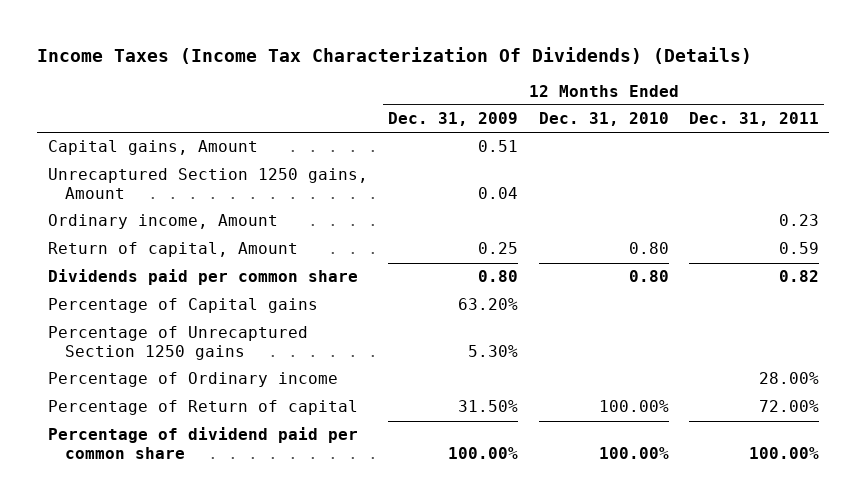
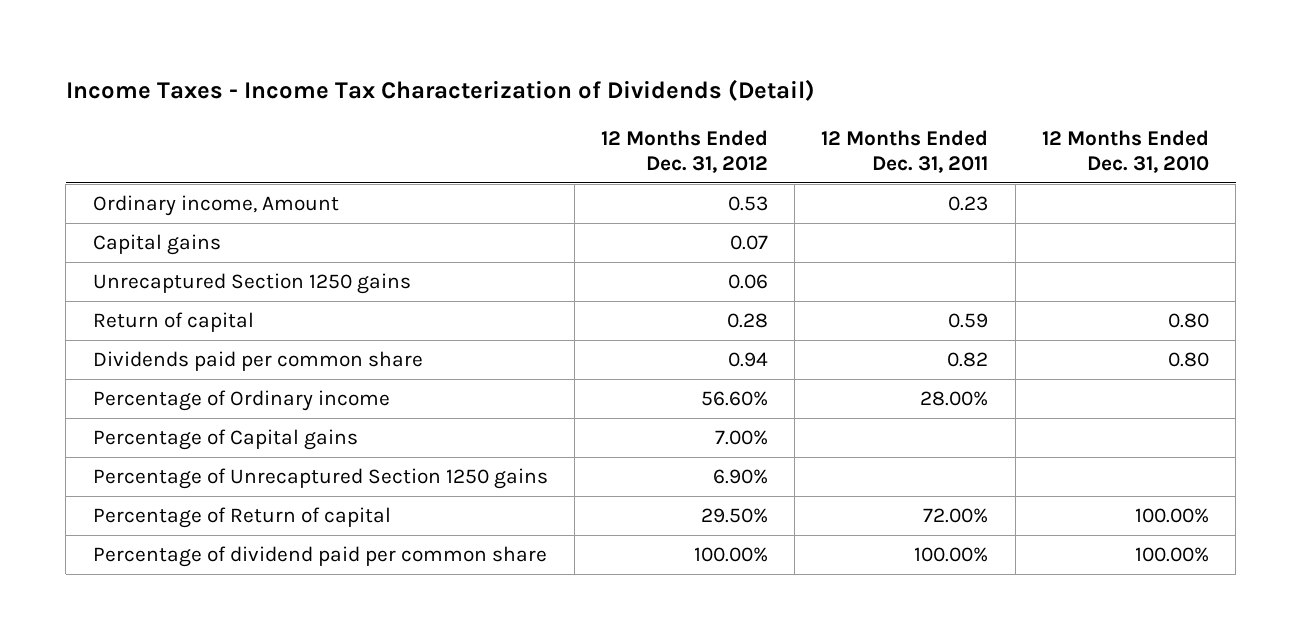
- Income Taxes (Income Tax Characterization Of Dividends) (Details)
+ Income Taxes - Income Tax Characterization of Dividends (Detail)
- | 12 Months Ended Dec. 31, 2009 | 12 Months Ended Dec. 31, 2010 | 12 Months Ended Dec. 31, 2011
+ | 12 Months Ended Dec. 31, 2012 | 12 Months Ended Dec. 31, 2011 | 12 Months Ended Dec. 31, 2010
- Capital gains, Amount | 0.51 | |
- Unrecaptured Section 1250 gains, Amount | 0.04 | |
- Return of capital, Amount | 0.25 | 0.80 | 0.59
+ Capital gains | 0.07 | |
+ Unrecaptured Section 1250 gains | 0.06 | |
+ Return of capital | 0.28 | 0.59 | 0.80
moved up: Percentage of Ordinary income | 56.60% | 28.00% |

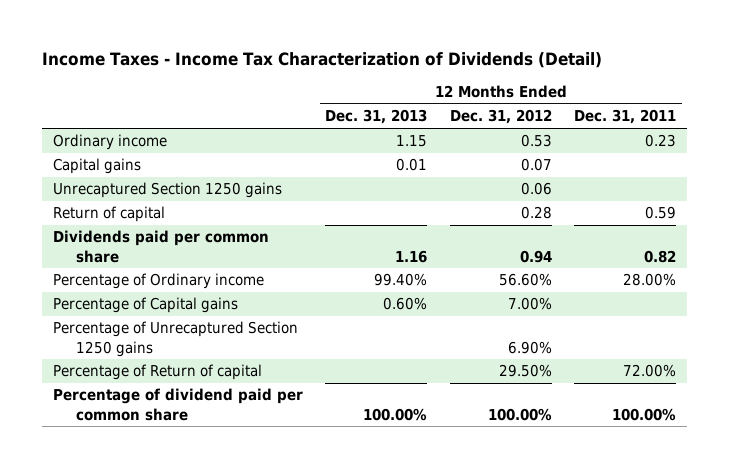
- | 12 Months Ended Dec. 31, 2012 | 12 Months Ended Dec. 31, 2011 | 12 Months Ended Dec. 31, 2010
+ | 12 Months Ended Dec. 31, 2013 | 12 Months Ended Dec. 31, 2012 | 12 Months Ended Dec. 31, 2011
- Ordinary income, Amount | 0.53 | 0.23 |
+ Ordinary income | 1.15 | 0.53 | 0.23

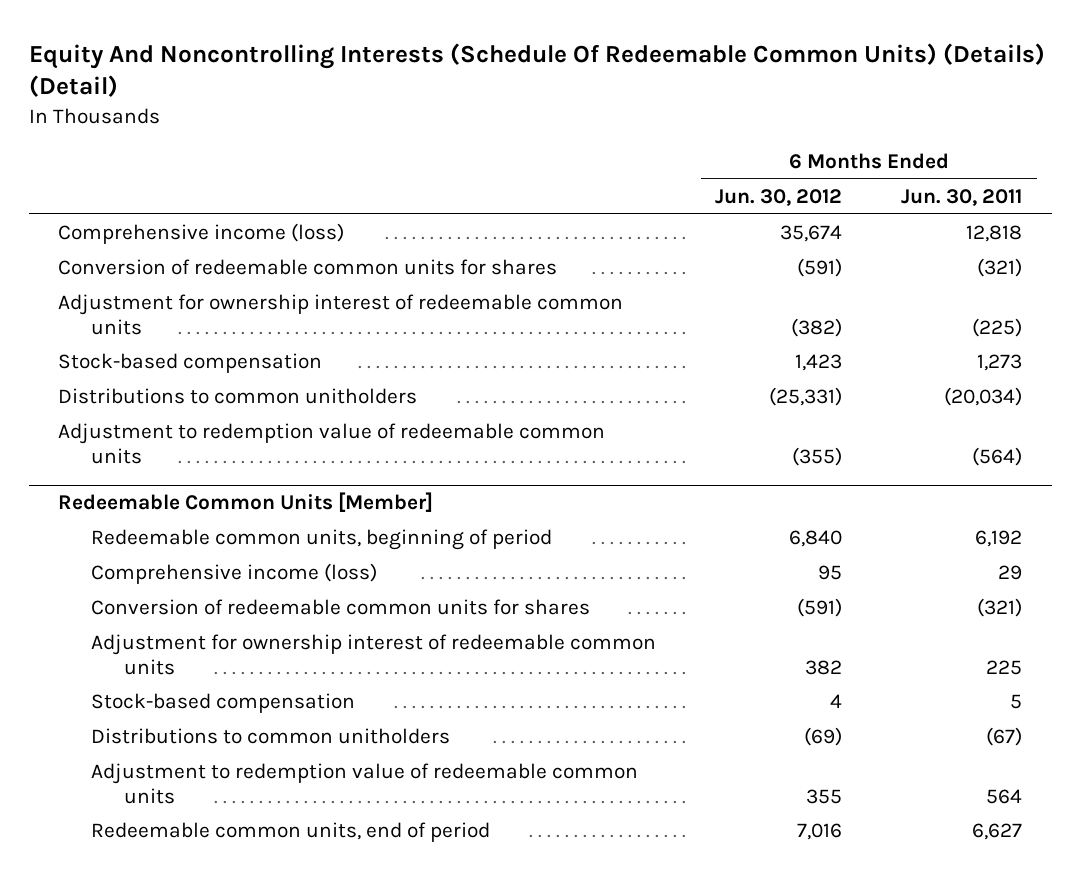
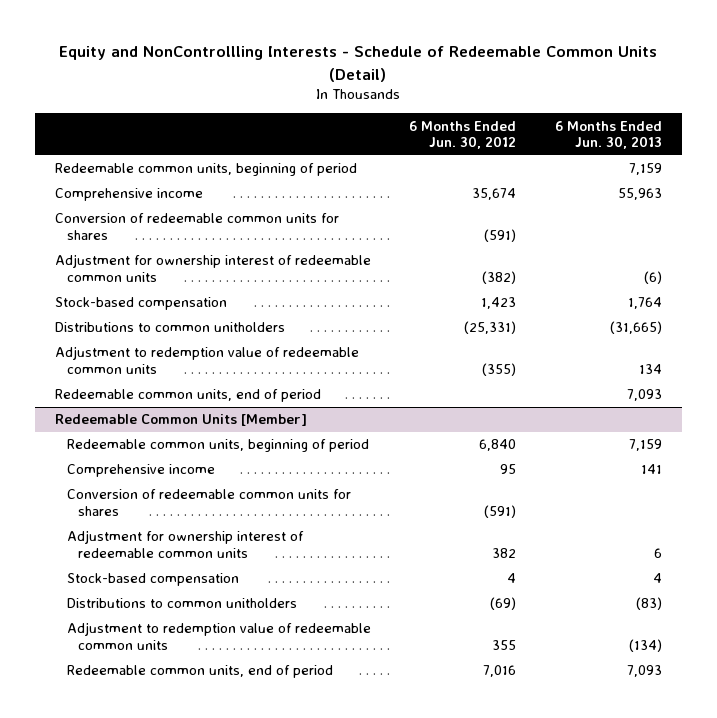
- Equity And Noncontrolling Interests (Schedule Of Redeemable Common Units) (Details) (Detail)
+ Equity and NonControllling Interests - Schedule of Redeemable Common Units (Detail)
- | 6 Months Ended Jun. 30, 2012 | 6 Months Ended Jun. 30, 2011
+ | 6 Months Ended Jun. 30, 2012 | 6 Months Ended Jun. 30, 2013
- Comprehensive income (loss) | 35,674 | 12,818
+ Redeemable common units, beginning of period | | 7,159
+ Comprehensive income | 35,674 | 55,963
+ Redeemable common units, end of period | | 7,093
@ Redeemable Common Units [Member]
- Comprehensive income (loss) | 95 | 29
+ Comprehensive income | 95 | 141

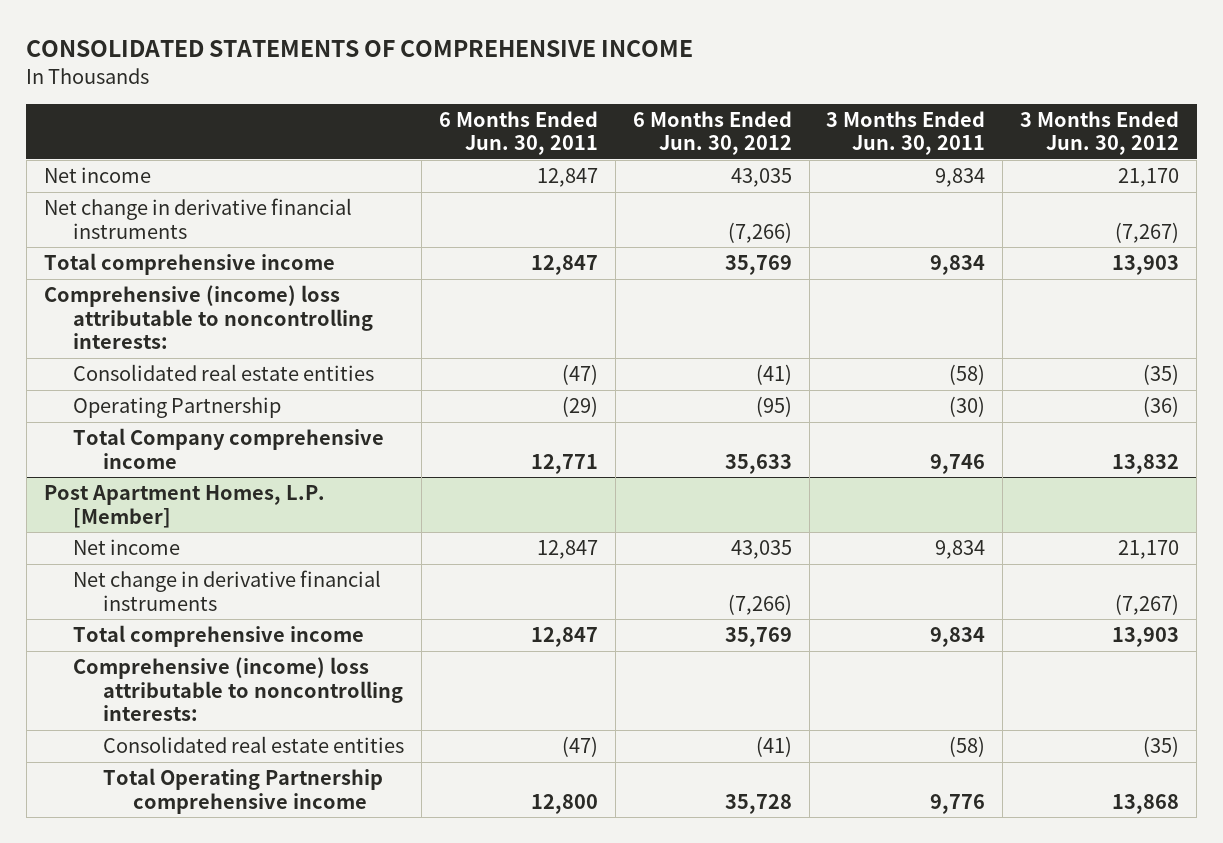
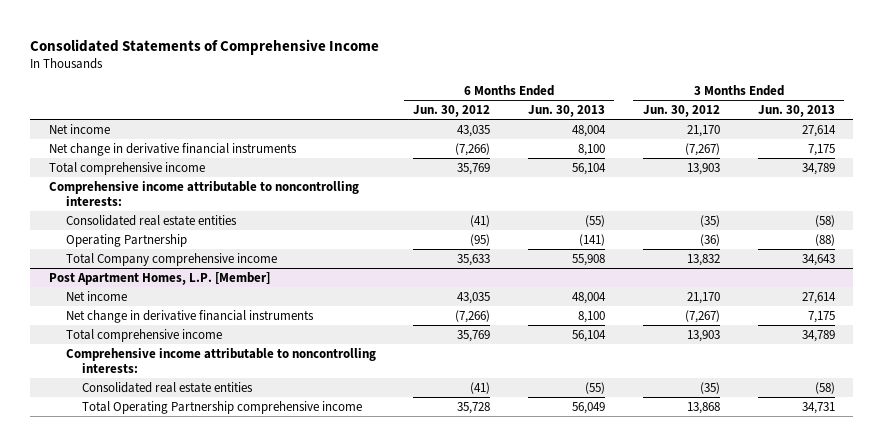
- CONSOLIDATED STATEMENTS OF COMPREHENSIVE INCOME
+ Consolidated Statements of Comprehensive Income
- | 6 Months Ended Jun. 30, 2011 | 6 Months Ended Jun. 30, 2012 | 3 Months Ended Jun. 30, 2011 | 3 Months Ended Jun. 30, 2012
+ | 6 Months Ended Jun. 30, 2012 | 6 Months Ended Jun. 30, 2013 | 3 Months Ended Jun. 30, 2012 | 3 Months Ended Jun. 30, 2013
- Comprehensive (income) loss attributable to noncontrolling interests:
+ Comprehensive income attributable to noncontrolling interests:
@ Post Apartment Homes, L.P. [Member]
- Comprehensive (income) loss attributable to noncontrolling interests:
+ Comprehensive income attributable to noncontrolling interests:

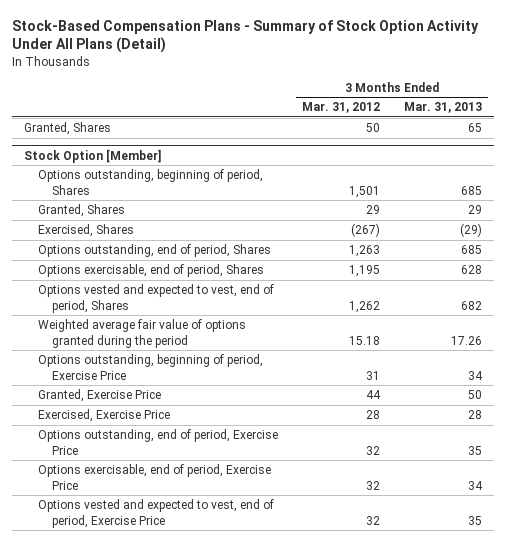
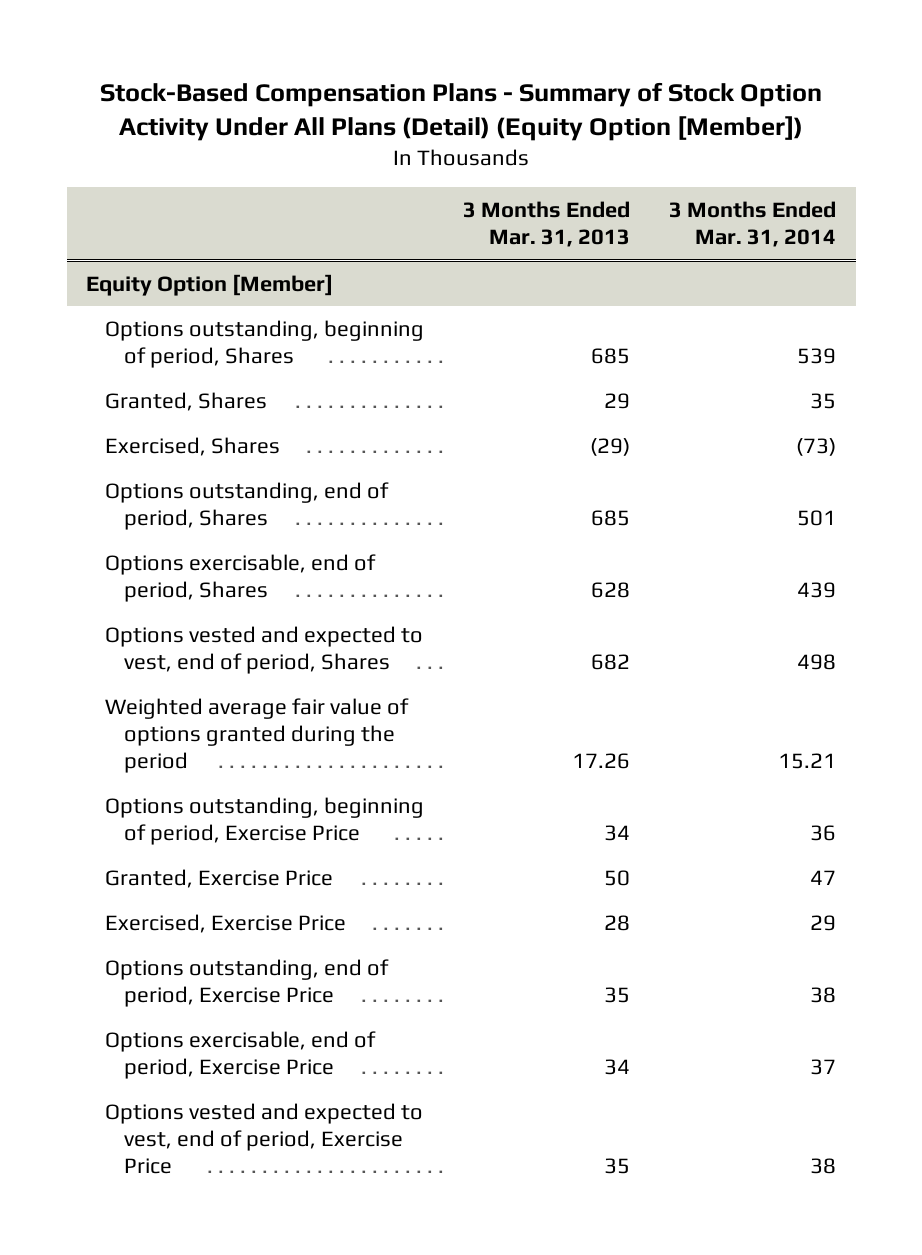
- Stock-Based Compensation Plans - Summary of Stock Option Activity Under All Plans (Detail)
+ Stock-Based Compensation Plans - Summary of Stock Option Activity Under All Plans (Detail) (Equity Option [Member])
- | 3 Months Ended Mar. 31, 2012 | 3 Months Ended Mar. 31, 2013
+ | 3 Months Ended Mar. 31, 2013 | 3 Months Ended Mar. 31, 2014
- Granted, Shares | 50 | 65
- Stock Option [Member]
+ Equity Option [Member]

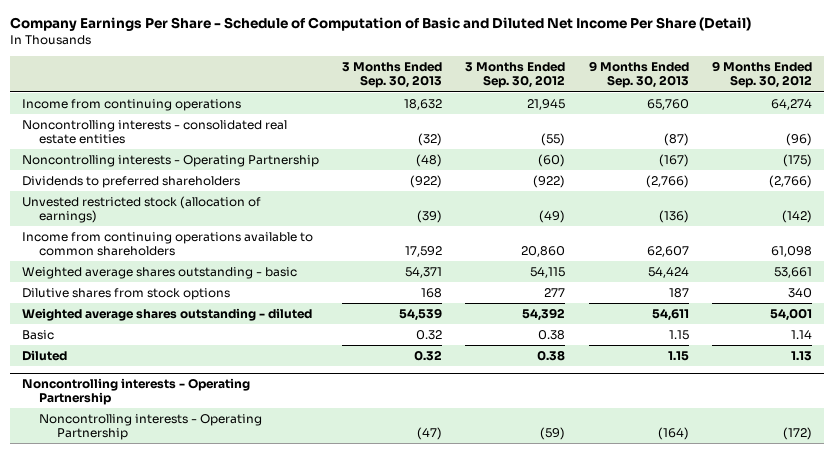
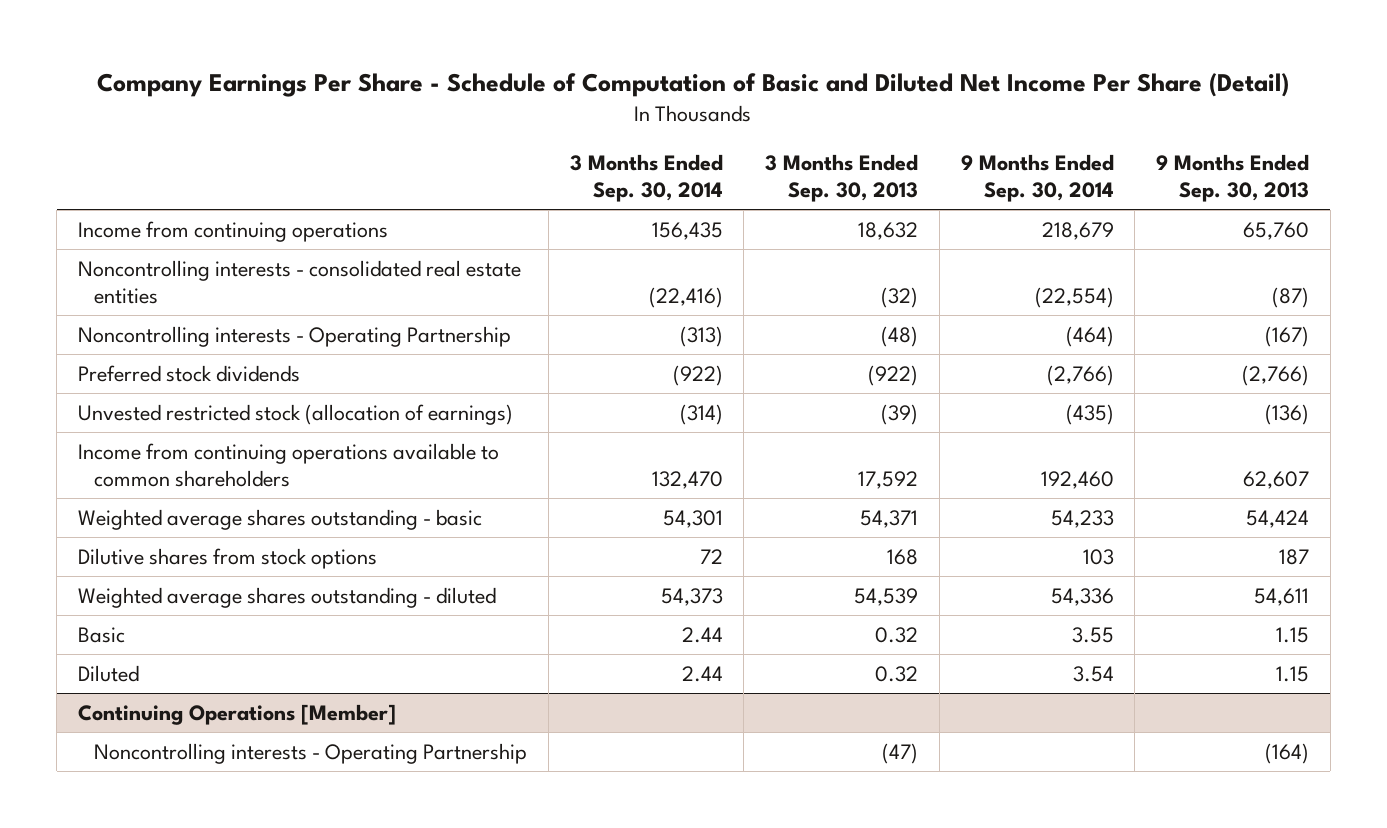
- | 3 Months Ended Sep. 30, 2013 | 3 Months Ended Sep. 30, 2012 | 9 Months Ended Sep. 30, 2013 | 9 Months Ended Sep. 30, 2012
+ | 3 Months Ended Sep. 30, 2014 | 3 Months Ended Sep. 30, 2013 | 9 Months Ended Sep. 30, 2014 | 9 Months Ended Sep. 30, 2013
- Dividends to preferred shareholders | (922) | (922) | (2,766) | (2,766)
+ Preferred stock dividends | (922) | (922) | (2,766) | (2,766)
- Noncontrolling interests - Operating Partnership
+ Continuing Operations [Member]

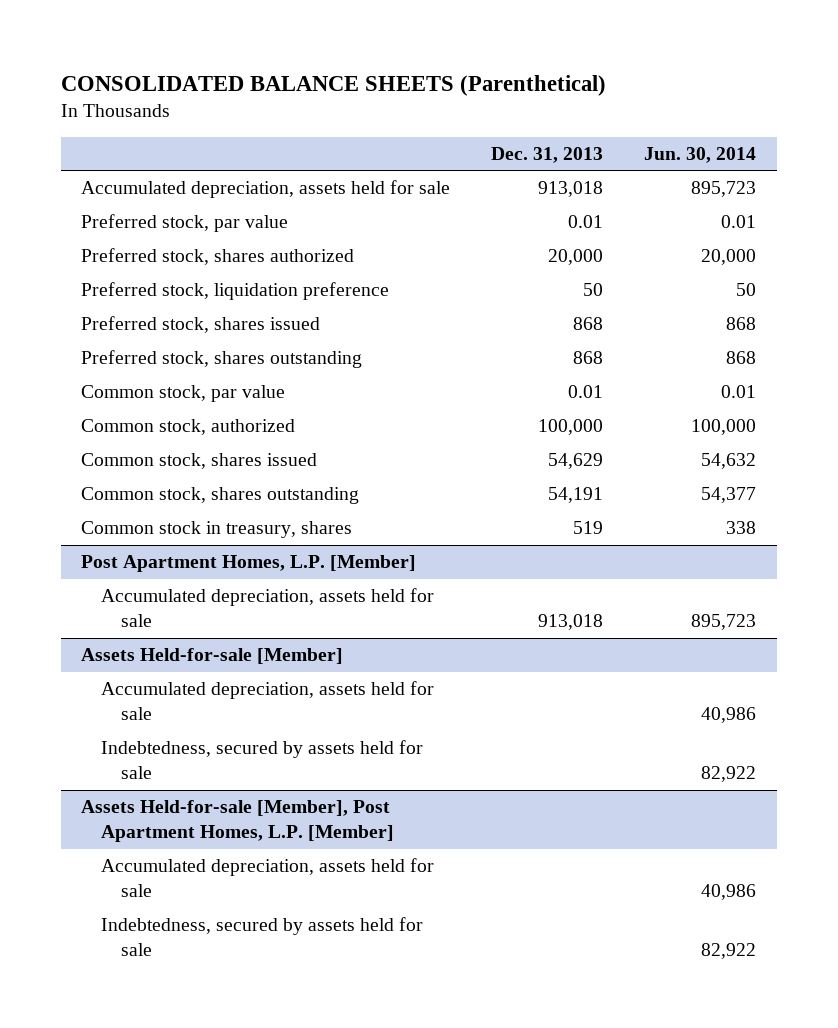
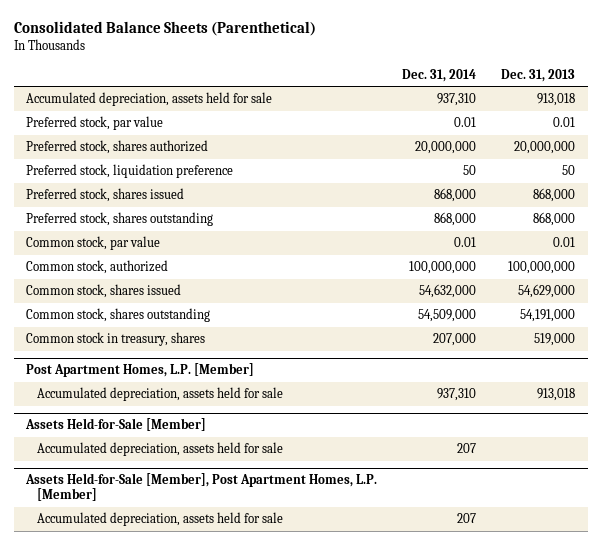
- CONSOLIDATED BALANCE SHEETS (Parenthetical)
+ Consolidated Balance Sheets (Parenthetical)
- | Dec. 31, 2013 | Jun. 30, 2014
+ | Dec. 31, 2014 | Dec. 31, 2013
- Preferred stock, shares authorized | 20,000 | 20,000
+ Preferred stock, shares authorized | 20,000,000 | 20,000,000
- Preferred stock, shares issued | 868 | 868
- Preferred stock, shares outstanding | 868 | 868
+ Preferred stock, shares issued | 868,000 | 868,000
+ Preferred stock, shares outstanding | 868,000 | 868,000
- Common stock, authorized | 100,000 | 100,000
- Common stock, shares issued | 54,629 | 54,632
- Common stock, shares outstanding | 54,191 | 54,377
- Common stock in treasury, shares | 519 | 338
+ Common stock, authorized | 100,000,000 | 100,000,000
+ Common stock, shares issued | 54,632,000 | 54,629,000
+ Common stock, shares outstanding | 54,509,000 | 54,191,000
+ Common stock in treasury, shares | 207,000 | 519,000
- Assets Held-for-sale [Member]
+ Assets Held-for-Sale [Member]
- Indebtedness, secured by assets held for sale | | 82,922
- Assets Held-for-sale [Member], Post Apartment Homes, L.P. [Member]
+ Assets Held-for-Sale [Member], Post Apartment Homes, L.P. [Member]
- Indebtedness, secured by assets held for sale | | 82,922

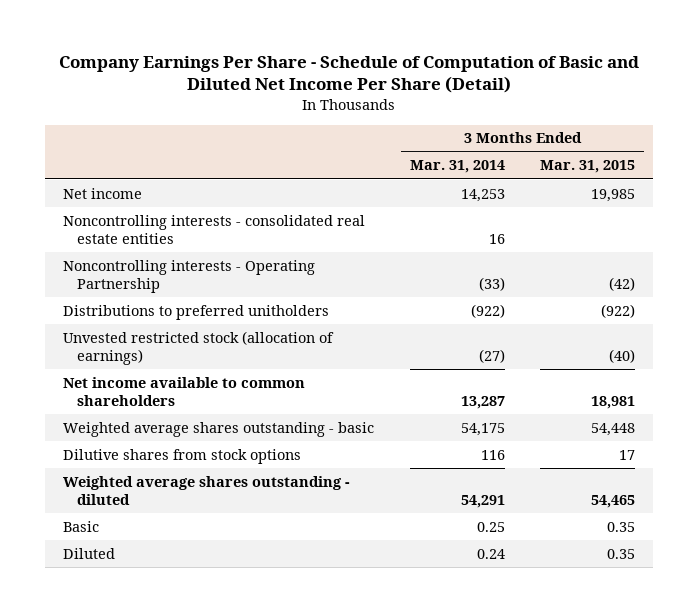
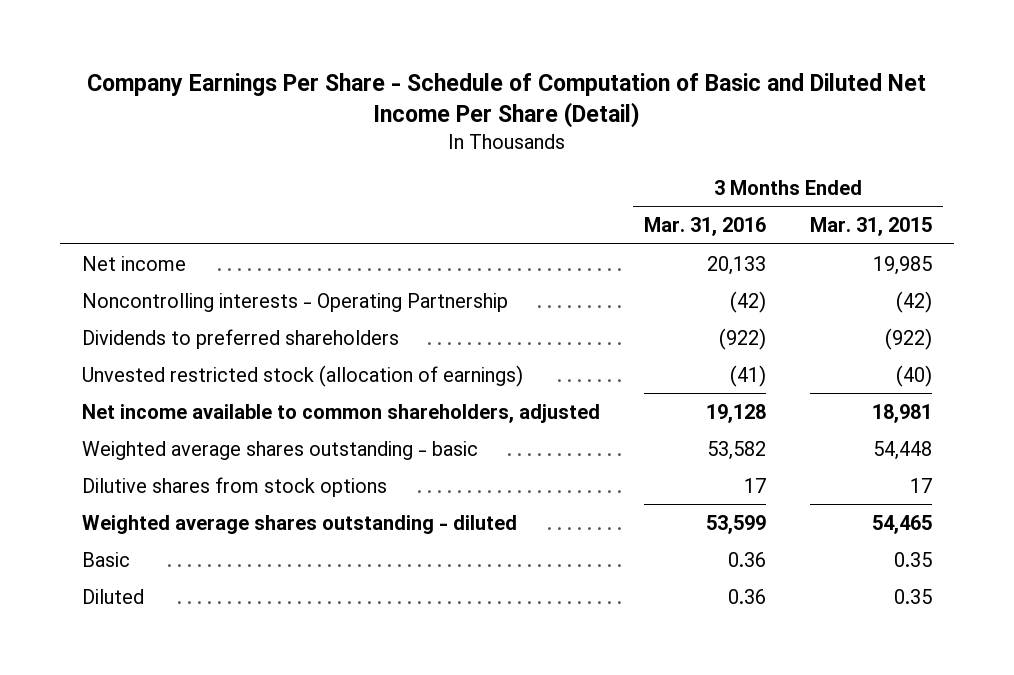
- | 3 Months Ended Mar. 31, 2014 | 3 Months Ended Mar. 31, 2015
+ | 3 Months Ended Mar. 31, 2016 | 3 Months Ended Mar. 31, 2015
- Noncontrolling interests - consolidated real estate entities | 16 |
- Distributions to preferred unitholders | (922) | (922)
+ Dividends to preferred shareholders | (922) | (922)
- Net income available to common shareholders | 13,287 | 18,981
+ Net income available to common shareholders, adjusted | 19,128 | 18,981

